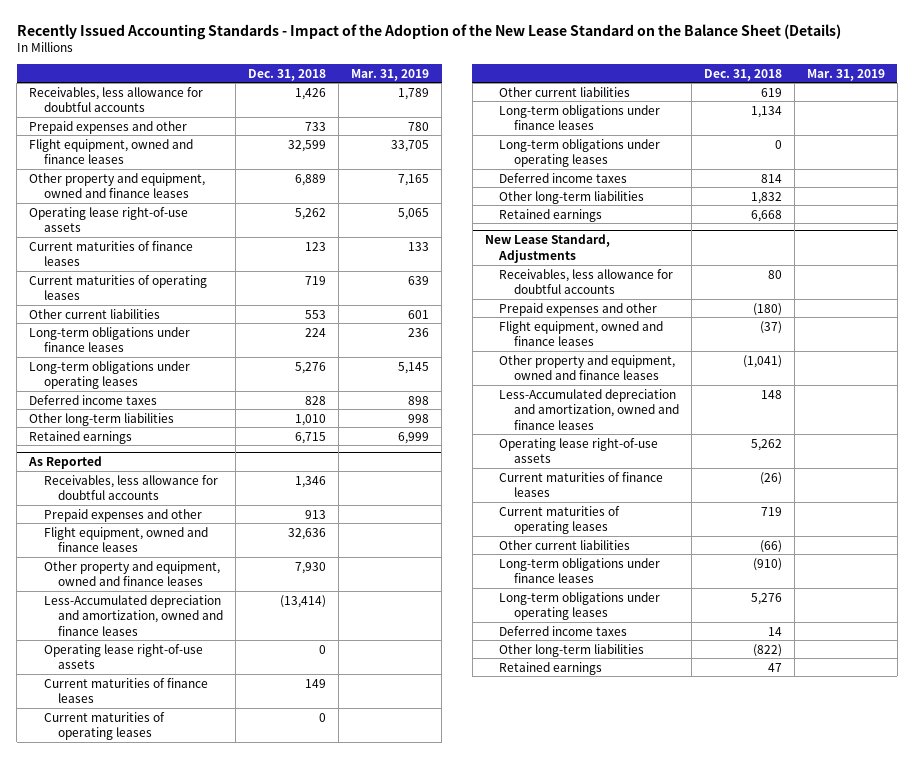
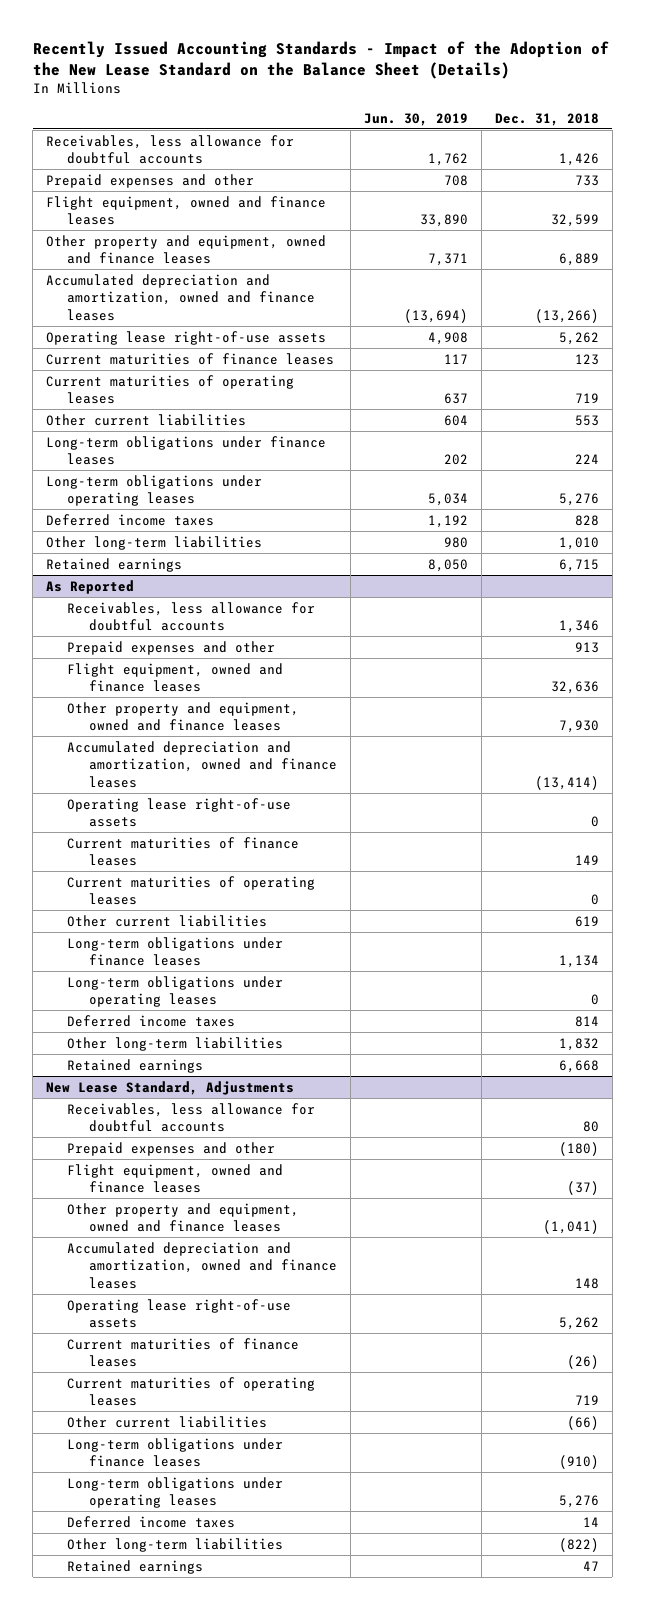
- | Dec. 31, 2018 | Mar. 31, 2019
+ | Jun. 30, 2019 | Dec. 31, 2018
+ Accumulated depreciation and amortization, owned and finance leases | (13,694) | (13,266)
@ As Reported
- Less-Accumulated depreciation and amortization, owned and finance leases | (13,414) |
+ Accumulated depreciation and amortization, owned and finance leases | | (13,414)
@ New Lease Standard, Adjustments
- Less-Accumulated depreciation and amortization, owned and finance leases | 148 |
+ Accumulated depreciation and amortization, owned and finance leases | | 148

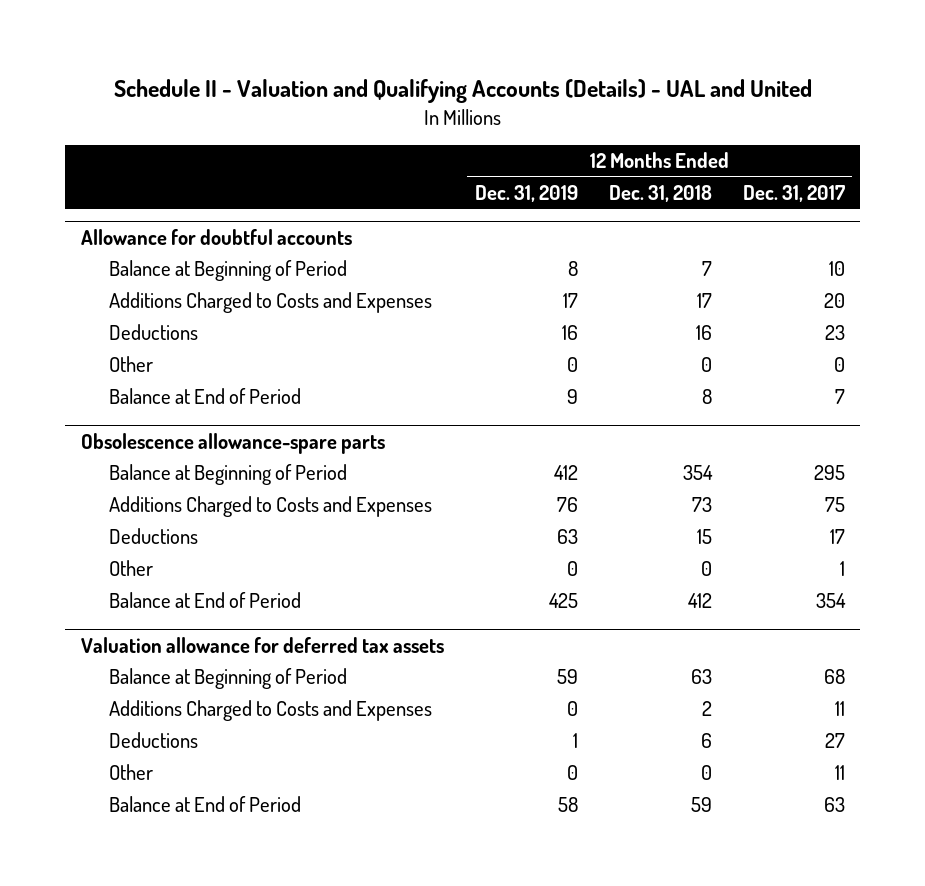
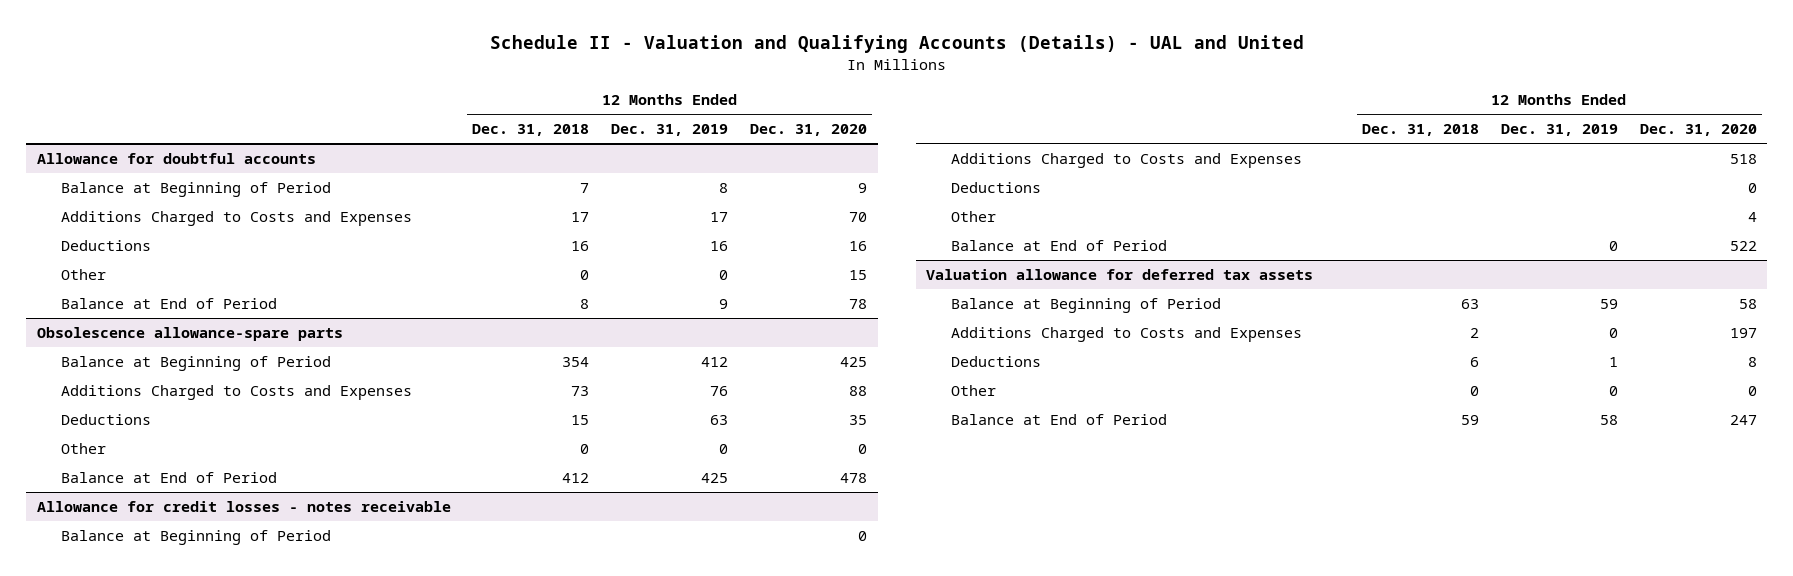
- | 12 Months Ended Dec. 31, 2019 | 12 Months Ended Dec. 31, 2018 | 12 Months Ended Dec. 31, 2017
+ | 12 Months Ended Dec. 31, 2018 | 12 Months Ended Dec. 31, 2019 | 12 Months Ended Dec. 31, 2020
+ Allowance for credit losses - notes receivable
+ Balance at Beginning of Period | | | 0
+ Additions Charged to Costs and Expenses | | | 518
+ Deductions | | | 0
+ Other | | | 4
+ Balance at End of Period | | 0 | 522

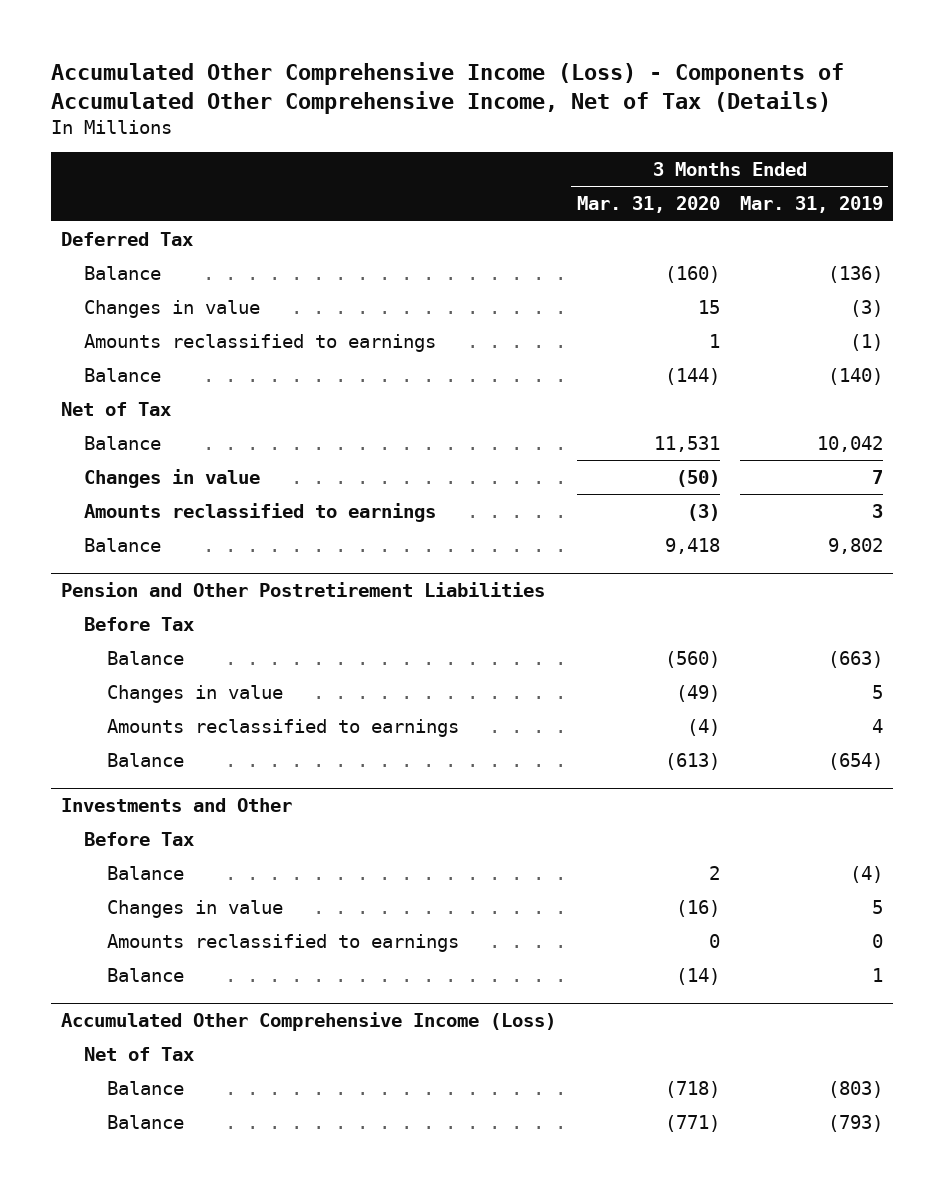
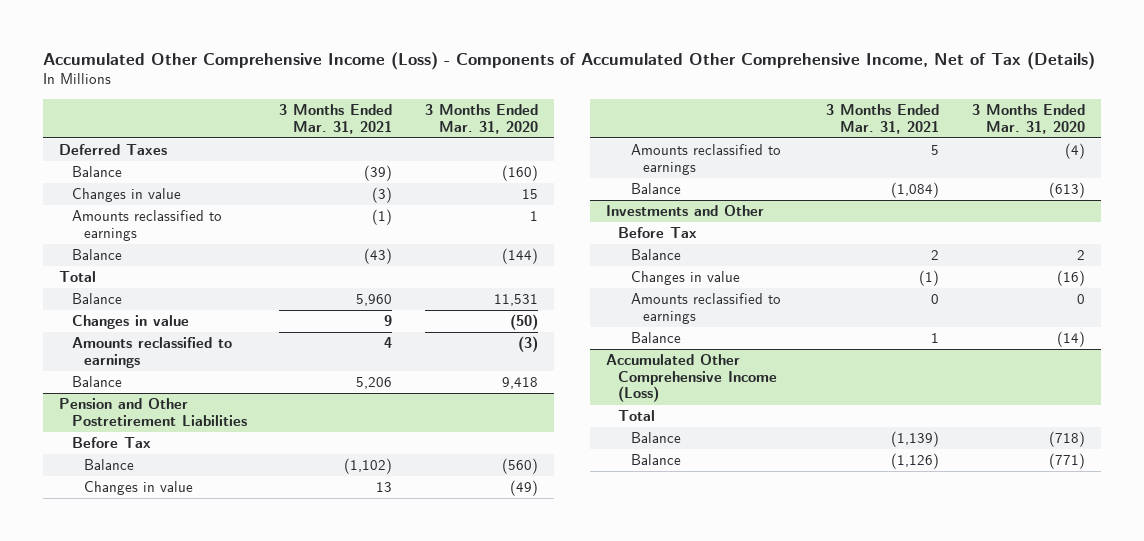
- | 3 Months Ended Mar. 31, 2020 | 3 Months Ended Mar. 31, 2019
+ | 3 Months Ended Mar. 31, 2021 | 3 Months Ended Mar. 31, 2020
- Deferred Tax
+ Deferred Taxes
- Net of Tax
+ Total
@ Accumulated Other Comprehensive Income (Loss)
- Net of Tax
+ Total

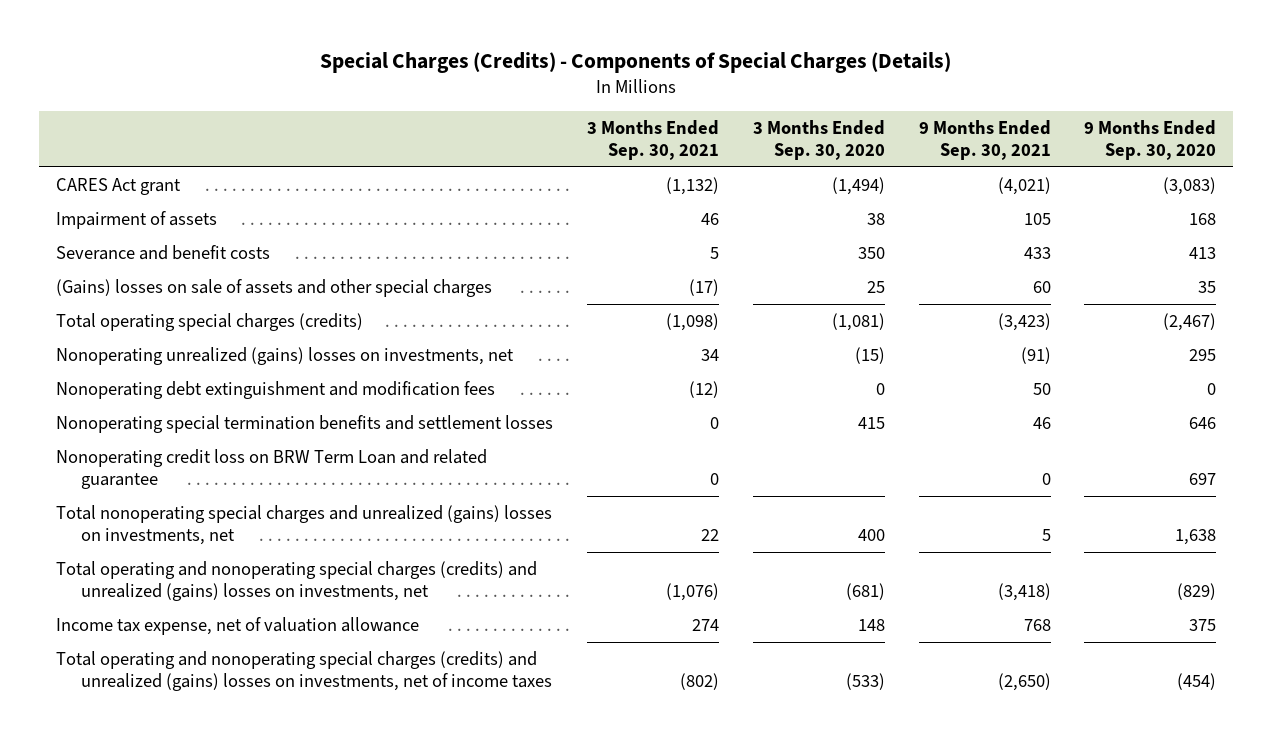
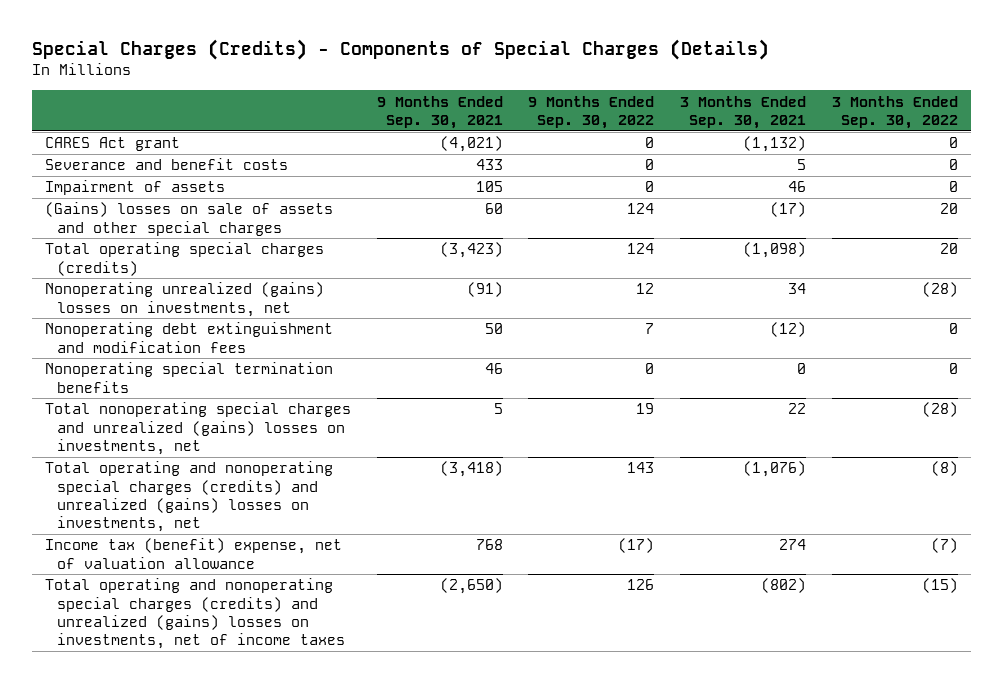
- | 3 Months Ended Sep. 30, 2021 | 3 Months Ended Sep. 30, 2020 | 9 Months Ended Sep. 30, 2021 | 9 Months Ended Sep. 30, 2020
+ | 9 Months Ended Sep. 30, 2021 | 9 Months Ended Sep. 30, 2022 | 3 Months Ended Sep. 30, 2021 | 3 Months Ended Sep. 30, 2022
moved down: Impairment of assets | 105 | 0 | 46 | 0
- Nonoperating special termination benefits and settlement losses | 0 | 415 | 46 | 646
- Nonoperating credit loss on BRW Term Loan and related guarantee | 0 | | 0 | 697
+ Nonoperating special termination benefits | 46 | 0 | 0 | 0
- Income tax expense, net of valuation allowance | 274 | 148 | 768 | 375
+ Income tax (benefit) expense, net of valuation allowance | 768 | (17) | 274 | (7)

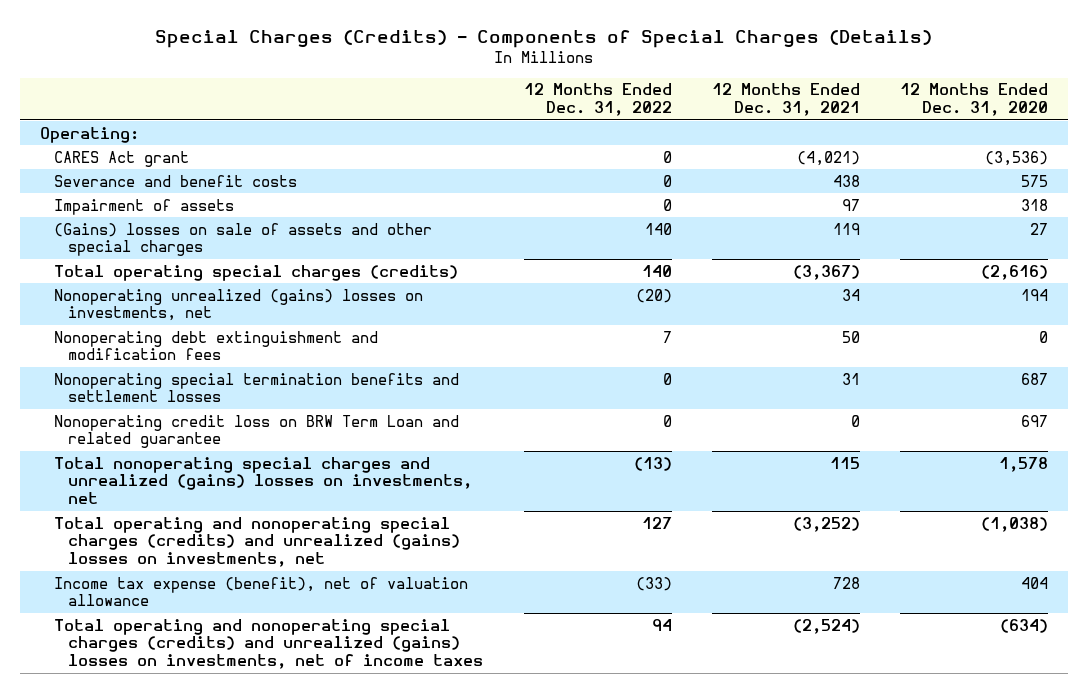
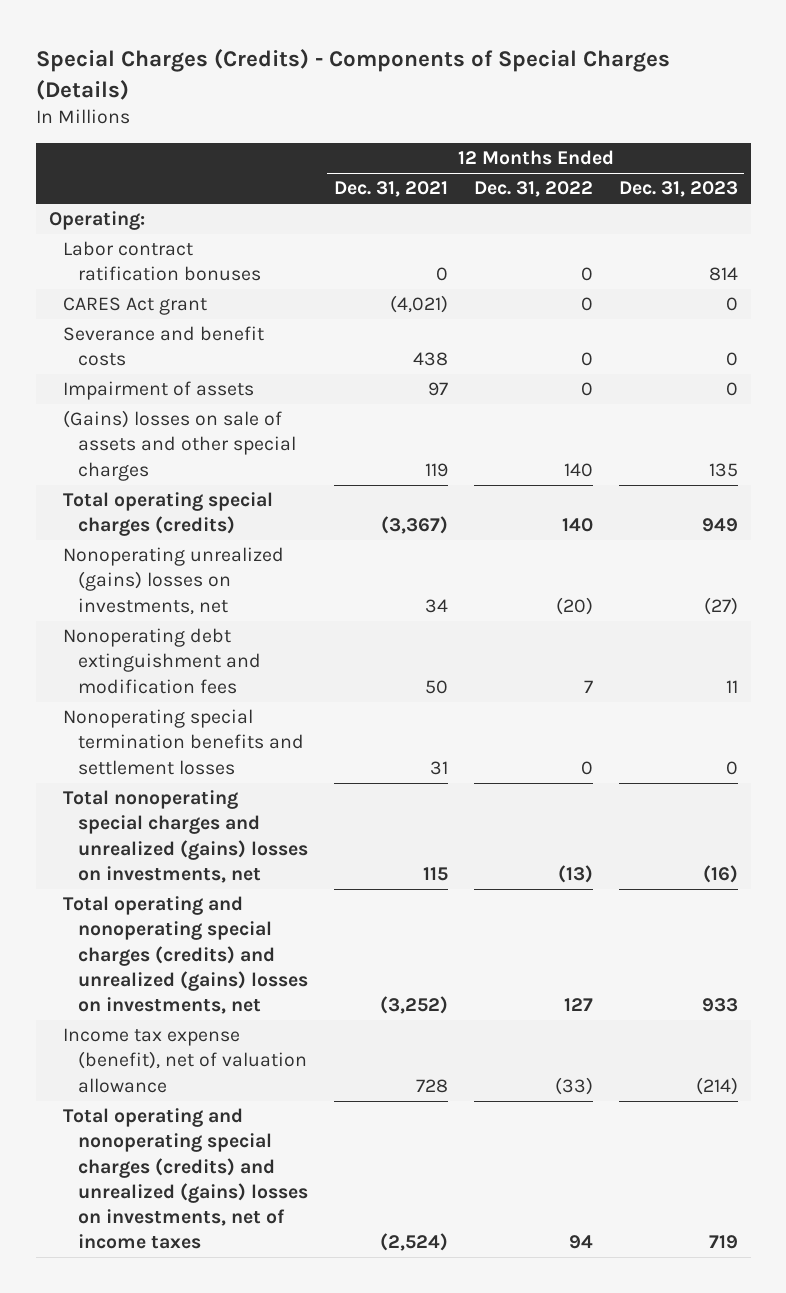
- | 12 Months Ended Dec. 31, 2022 | 12 Months Ended Dec. 31, 2021 | 12 Months Ended Dec. 31, 2020
+ | 12 Months Ended Dec. 31, 2021 | 12 Months Ended Dec. 31, 2022 | 12 Months Ended Dec. 31, 2023
+ Labor contract ratification bonuses | 0 | 0 | 814
- Nonoperating credit loss on BRW Term Loan and related guarantee | 0 | 0 | 697

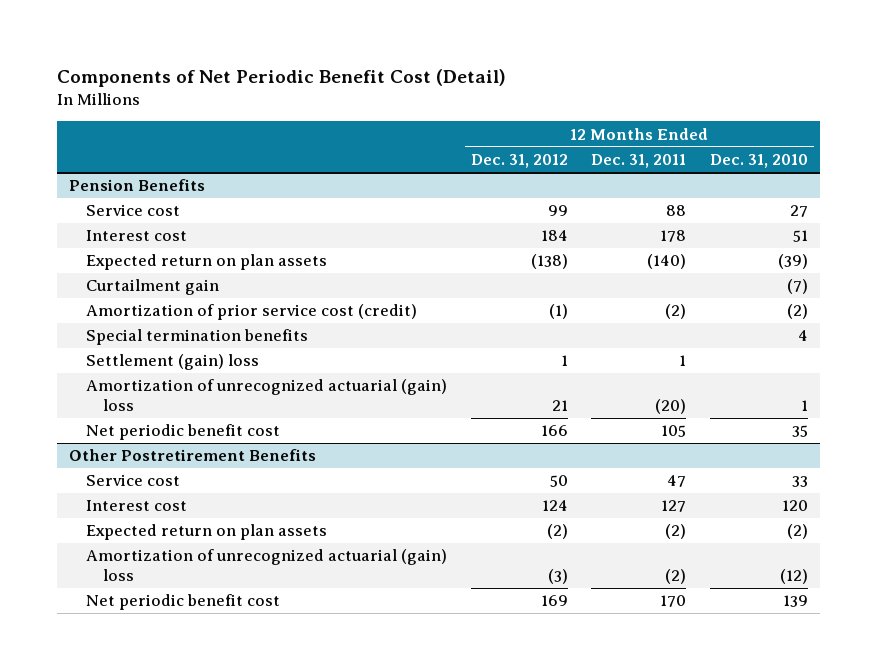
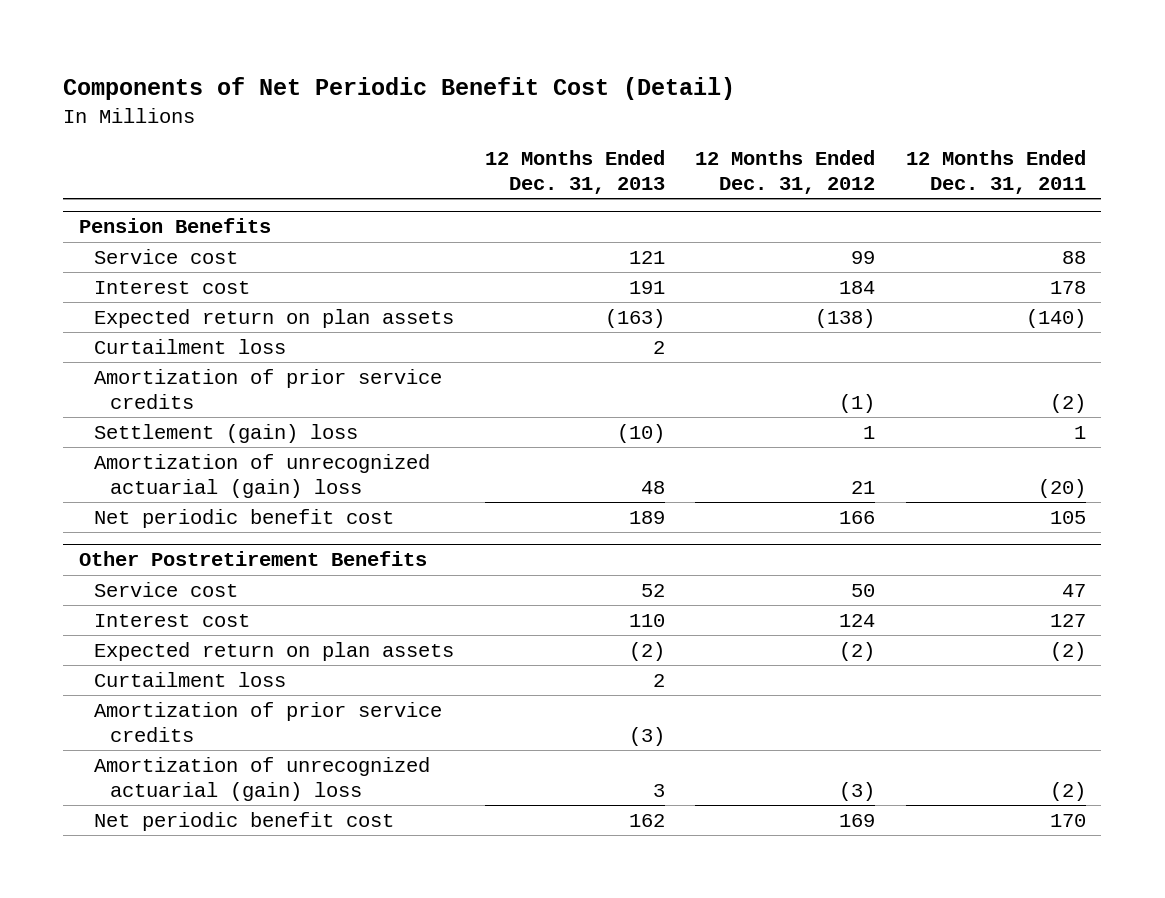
- | 12 Months Ended Dec. 31, 2012 | 12 Months Ended Dec. 31, 2011 | 12 Months Ended Dec. 31, 2010
+ | 12 Months Ended Dec. 31, 2013 | 12 Months Ended Dec. 31, 2012 | 12 Months Ended Dec. 31, 2011
@ Pension Benefits
- Curtailment gain | | | (7)
- Amortization of prior service cost (credit) | (1) | (2) | (2)
- Special termination benefits | | | 4
+ Curtailment loss | 2 | |
+ Amortization of prior service credits | | (1) | (2)
@ Other Postretirement Benefits
+ Curtailment loss | 2 | |
+ Amortization of prior service credits | (3) | |

